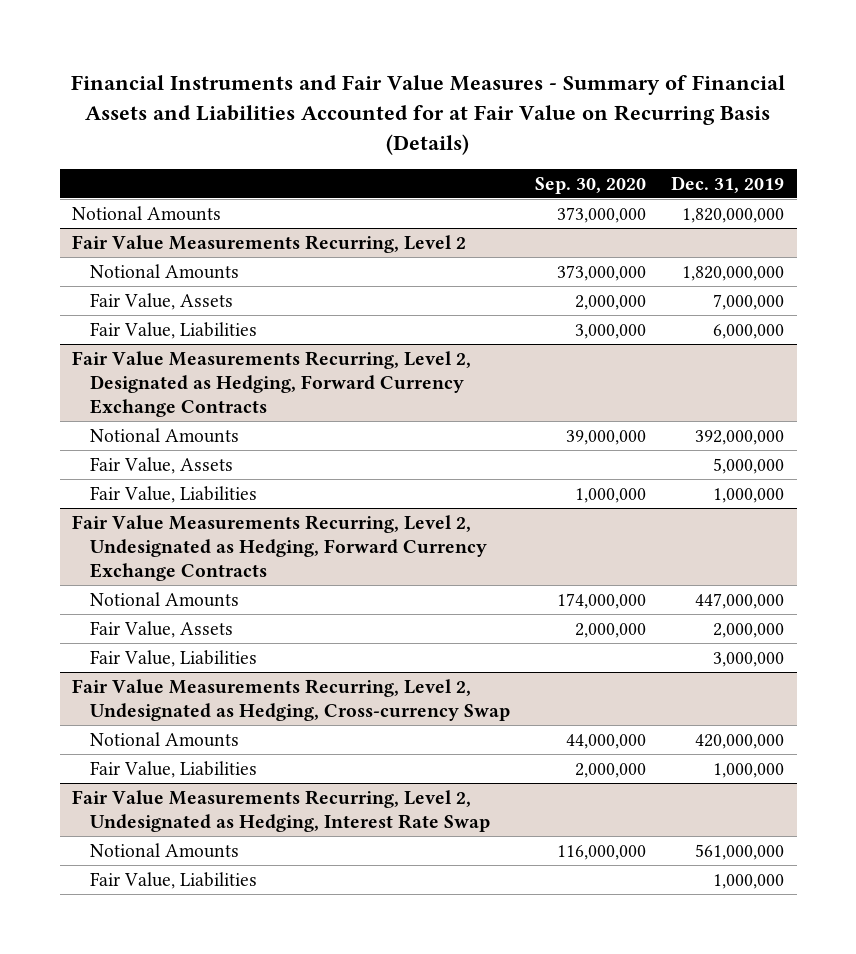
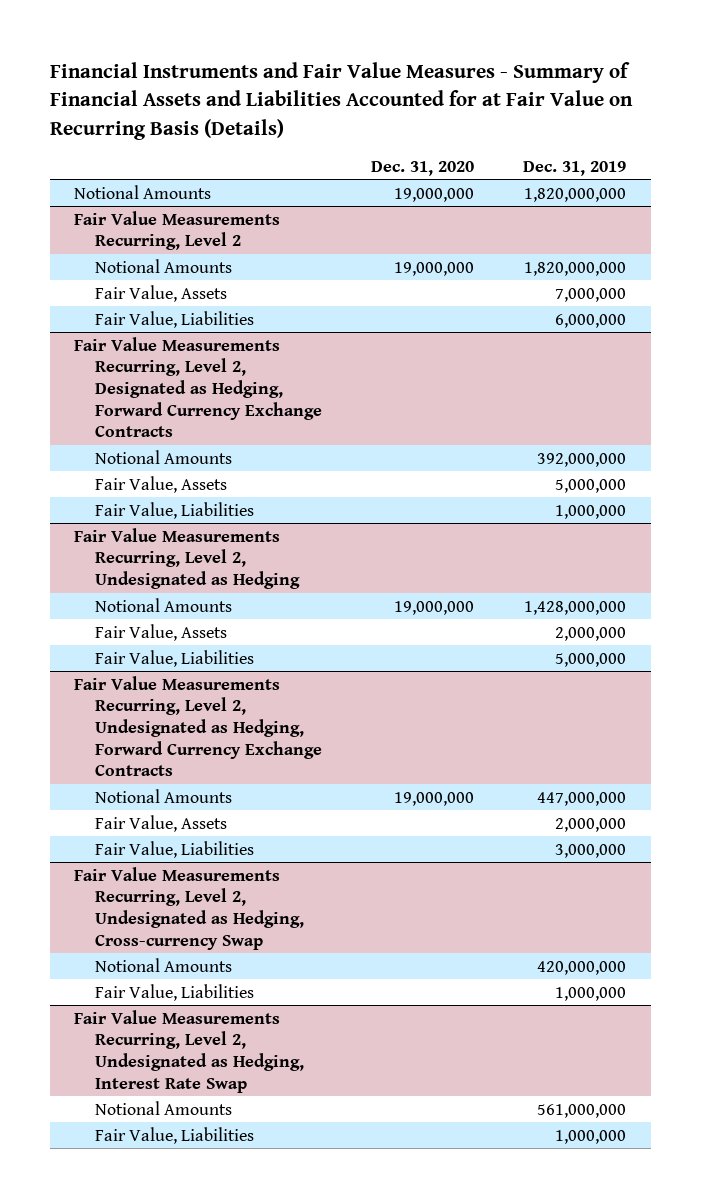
- | Sep. 30, 2020 | Dec. 31, 2019
+ | Dec. 31, 2020 | Dec. 31, 2019
+ Fair Value Measurements Recurring, Level 2, Undesignated as Hedging
+ Notional Amounts | 19,000,000 | 1,428,000,000
+ Fair Value, Assets | | 2,000,000
+ Fair Value, Liabilities | | 5,000,000

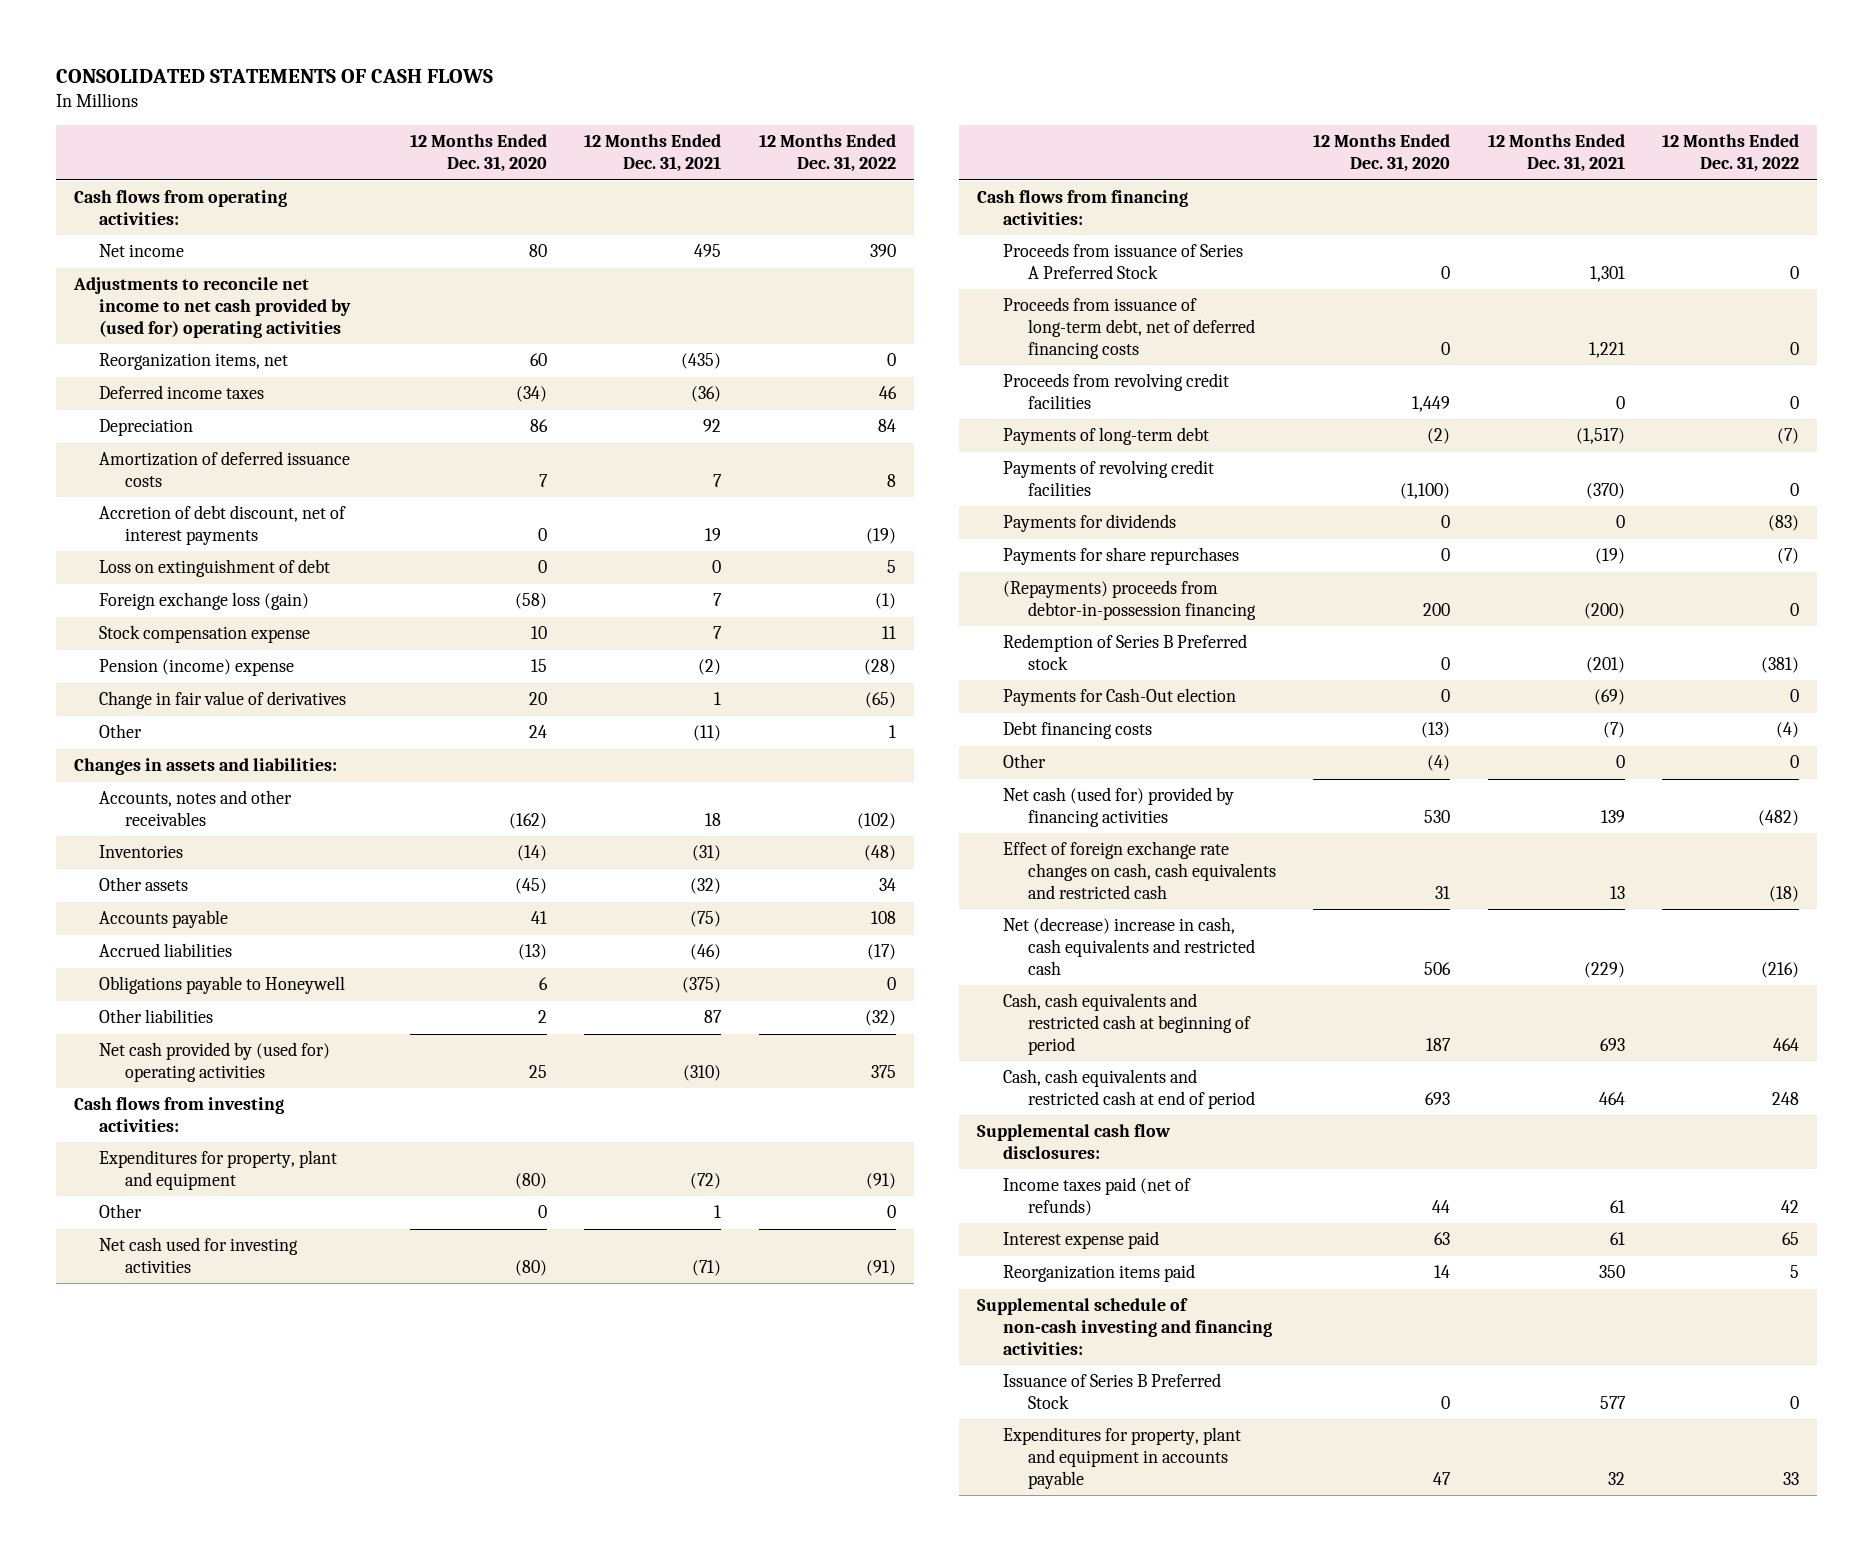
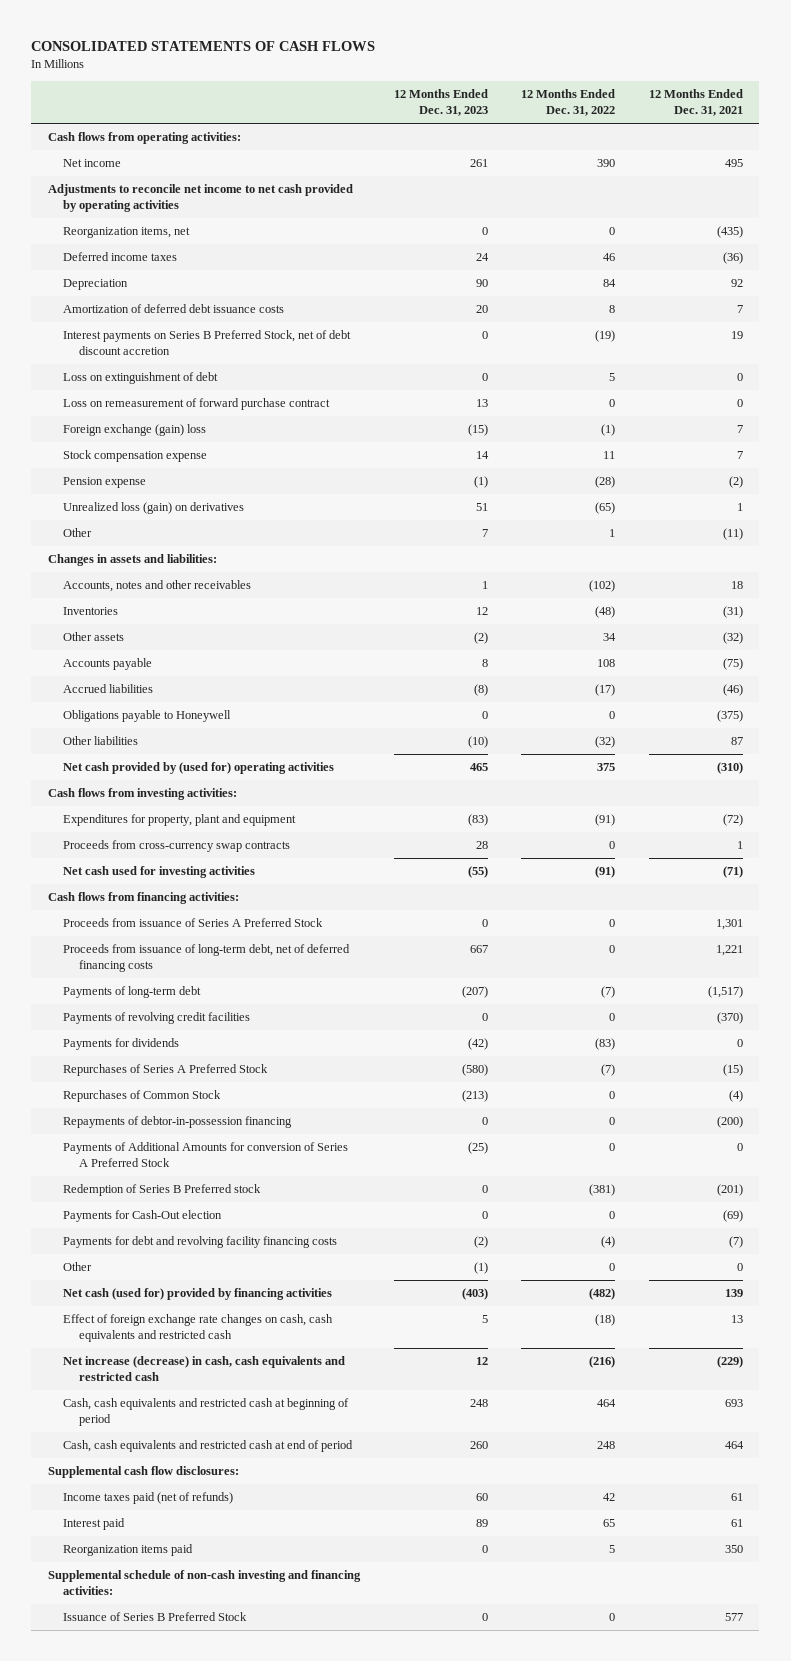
- | 12 Months Ended Dec. 31, 2020 | 12 Months Ended Dec. 31, 2021 | 12 Months Ended Dec. 31, 2022
+ | 12 Months Ended Dec. 31, 2023 | 12 Months Ended Dec. 31, 2022 | 12 Months Ended Dec. 31, 2021
- Adjustments to reconcile net income to net cash provided by (used for) operating activities
+ Adjustments to reconcile net income to net cash provided by operating activities
- Amortization of deferred issuance costs | 7 | 7 | 8
- Accretion of debt discount, net of interest payments | 0 | 19 | (19)
+ Amortization of deferred debt issuance costs | 20 | 8 | 7
+ Interest payments on Series B Preferred Stock, net of debt discount accretion | 0 | (19) | 19
- Foreign exchange loss (gain) | (58) | 7 | (1)
+ Loss on remeasurement of forward purchase contract | 13 | 0 | 0
+ Foreign exchange (gain) loss | (15) | (1) | 7
- Pension (income) expense | 15 | (2) | (28)
- Change in fair value of derivatives | 20 | 1 | (65)
+ Pension expense | (1) | (28) | (2)
+ Unrealized loss (gain) on derivatives | 51 | (65) | 1
- Other | 0 | 1 | 0
+ Proceeds from cross-currency swap contracts | 28 | 0 | 1
- Proceeds from revolving credit facilities | 1,449 | 0 | 0
- Payments for share repurchases | 0 | (19) | (7)
- (Repayments) proceeds from debtor-in-possession financing | 200 | (200) | 0
+ Repurchases of Series A Preferred Stock | (580) | (7) | (15)
+ Repurchases of Common Stock | (213) | 0 | (4)
+ Repayments of debtor-in-possession financing | 0 | 0 | (200)
+ Payments of Additional Amounts for conversion of Series A Preferred Stock | (25) | 0 | 0
- Debt financing costs | (13) | (7) | (4)
+ Payments for debt and revolving facility financing costs | (2) | (4) | (7)
- Net (decrease) increase in cash, cash equivalents and restricted cash | 506 | (229) | (216)
+ Net increase (decrease) in cash, cash equivalents and restricted cash | 12 | (216) | (229)
- Interest expense paid | 63 | 61 | 65
+ Interest paid | 89 | 65 | 61
- Expenditures for property, plant and equipment in accounts payable | 47 | 32 | 33

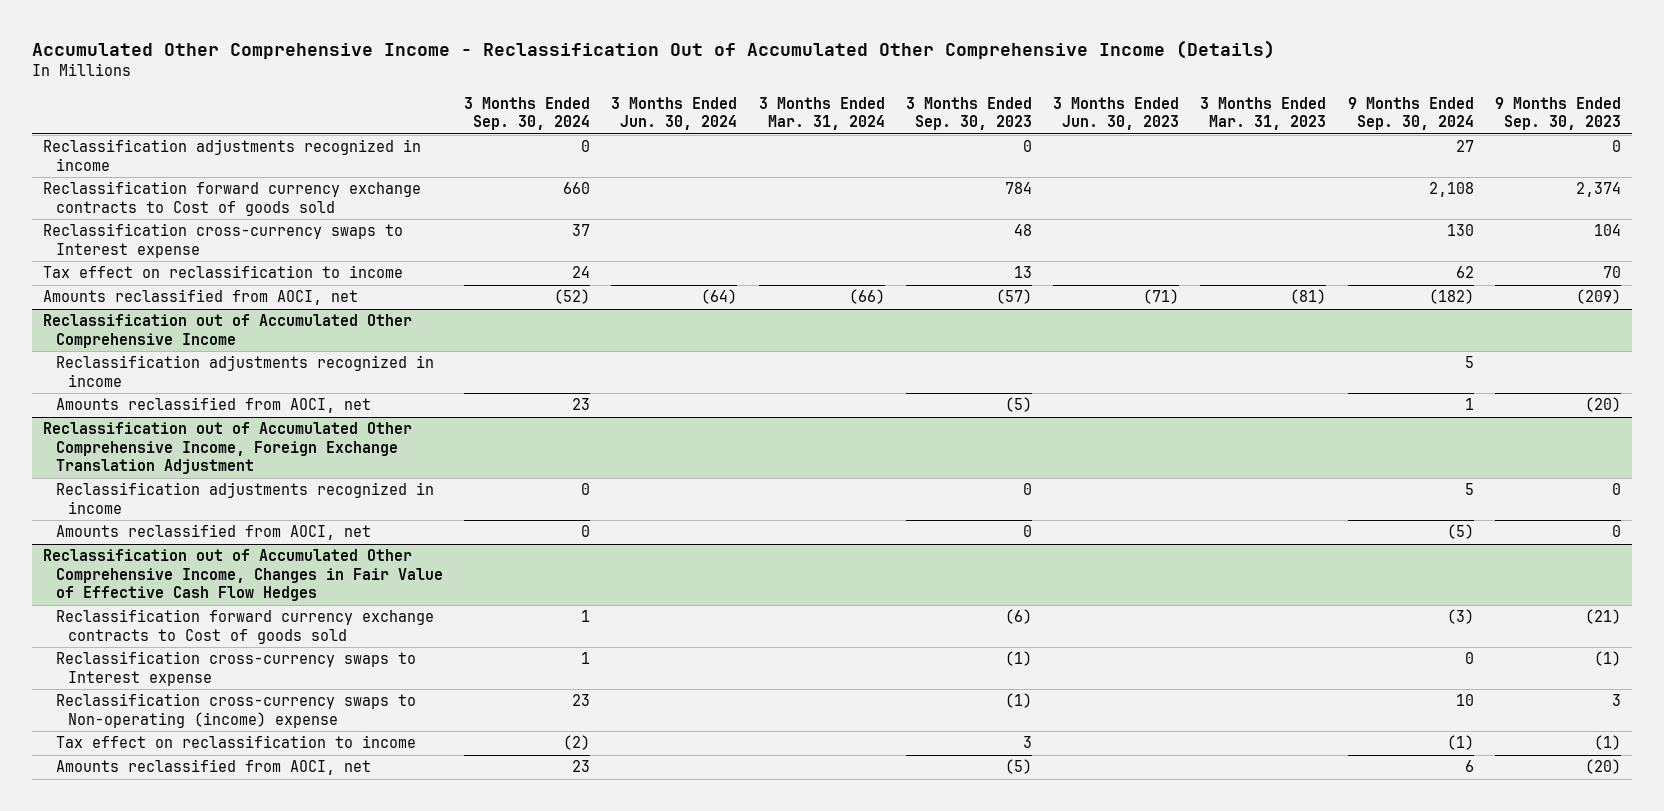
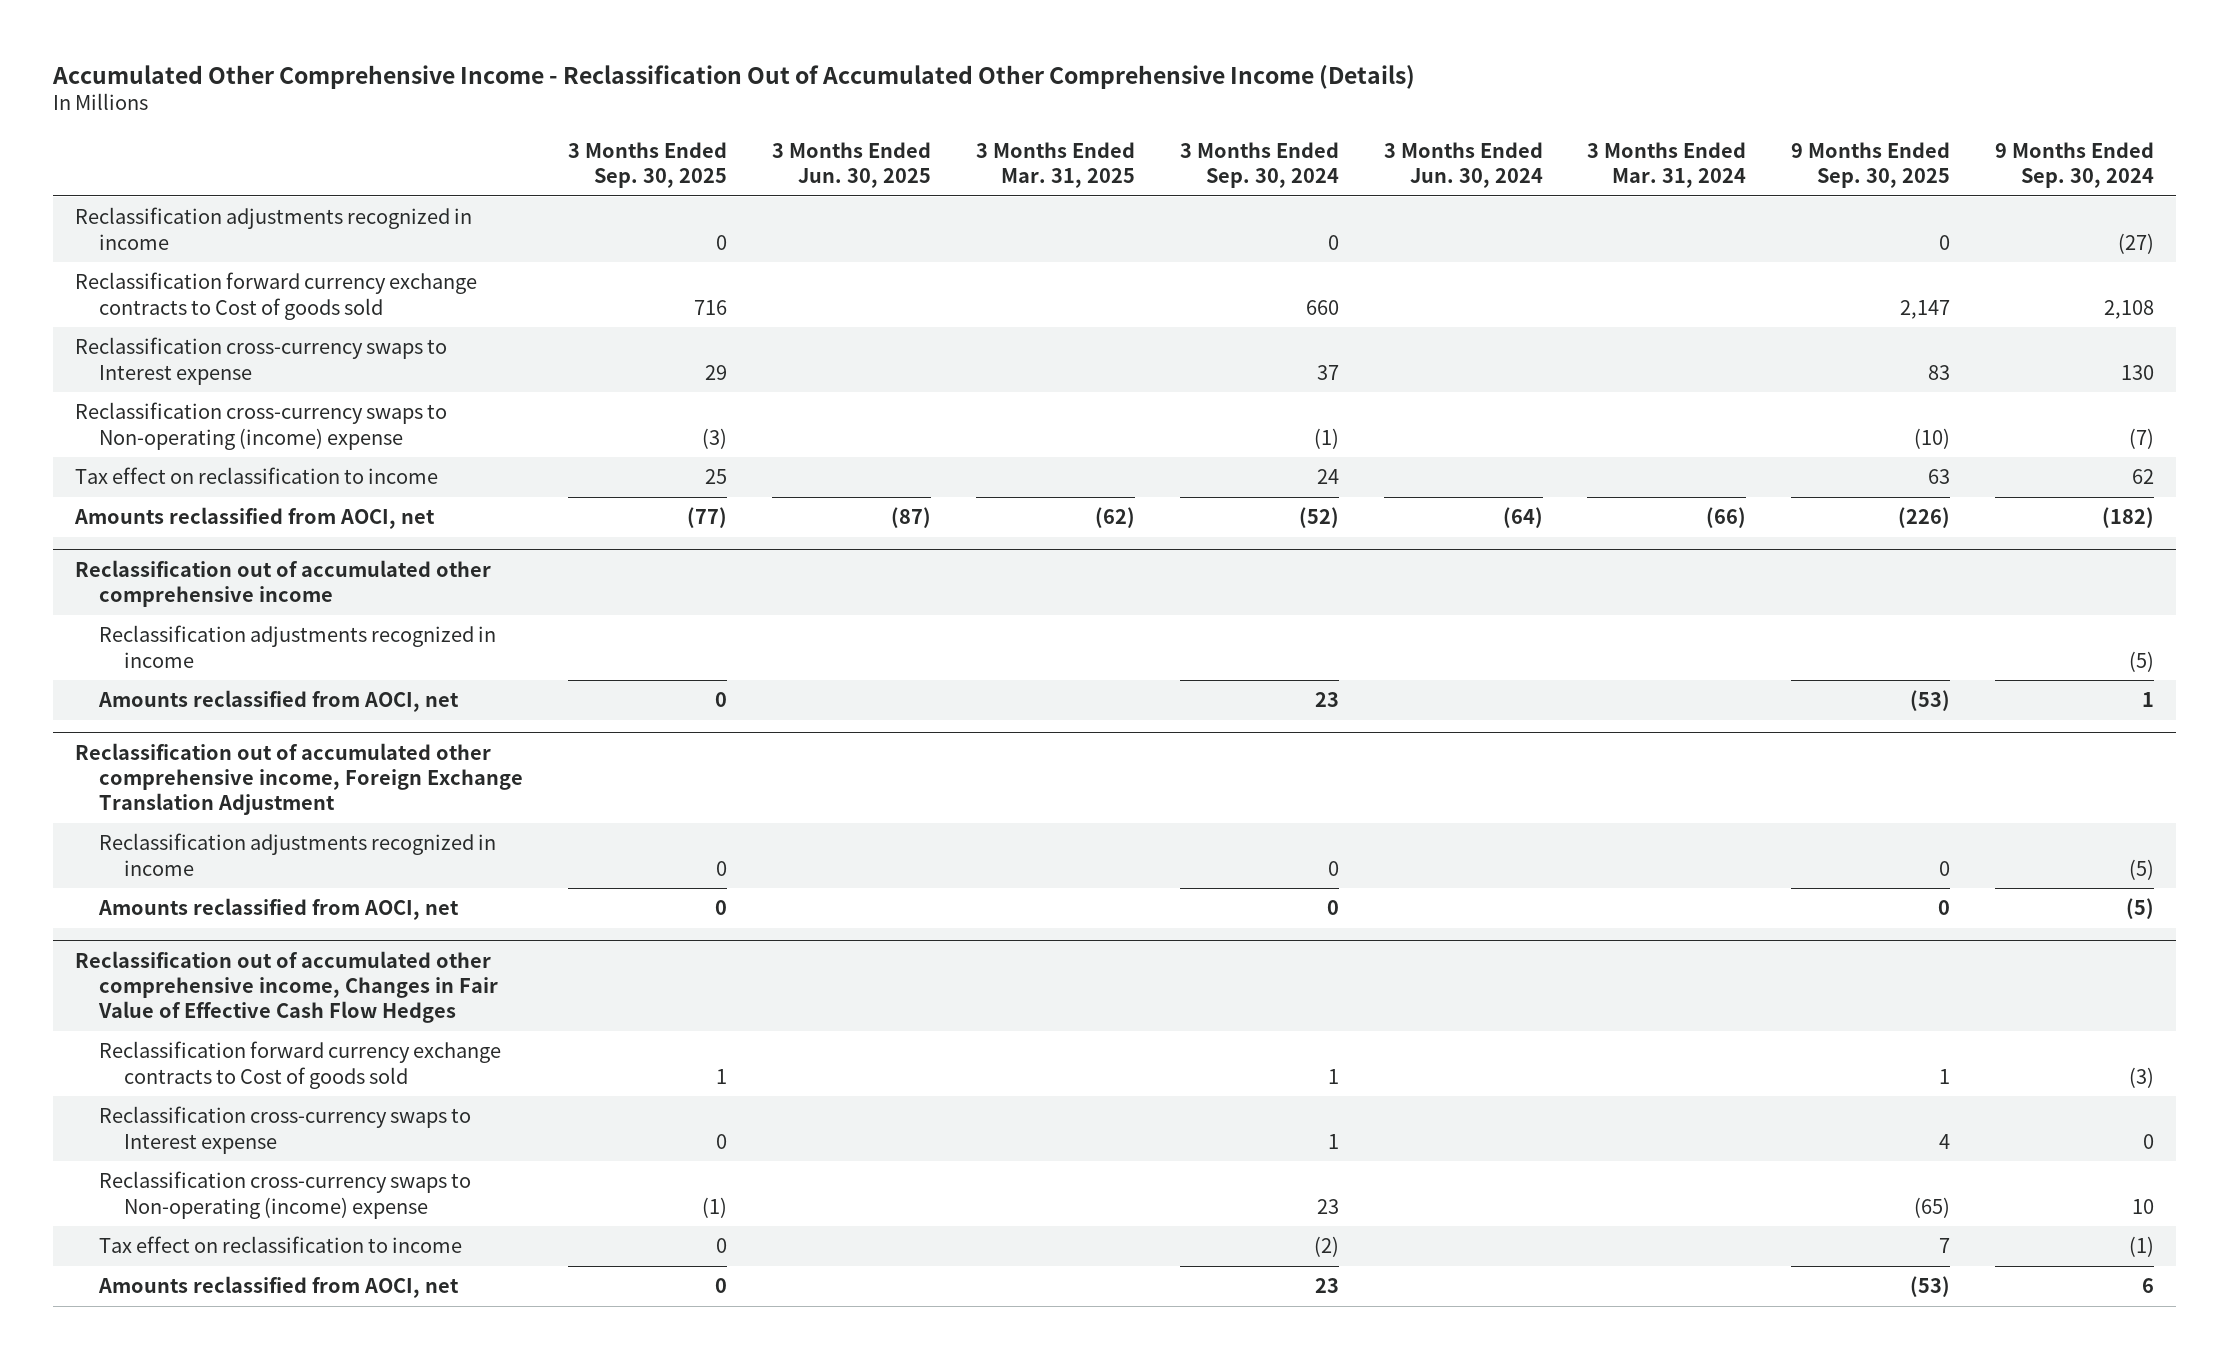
- | 3 Months Ended Sep. 30, 2024 | 3 Months Ended Jun. 30, 2024 | 3 Months Ended Mar. 31, 2024 | 3 Months Ended Sep. 30, 2023 | 3 Months Ended Jun. 30, 2023 | 3 Months Ended Mar. 31, 2023 | 9 Months Ended Sep. 30, 2024 | 9 Months Ended Sep. 30, 2023
+ | 3 Months Ended Sep. 30, 2025 | 3 Months Ended Jun. 30, 2025 | 3 Months Ended Mar. 31, 2025 | 3 Months Ended Sep. 30, 2024 | 3 Months Ended Jun. 30, 2024 | 3 Months Ended Mar. 31, 2024 | 9 Months Ended Sep. 30, 2025 | 9 Months Ended Sep. 30, 2024
- Reclassification adjustments recognized in income | 0 | | | 0 | | | 27 | 0
+ Reclassification adjustments recognized in income | 0 | | | 0 | | | 0 | (27)
+ Reclassification cross-currency swaps to Non-operating (income) expense | (3) | | | (1) | | | (10) | (7)
- Reclassification out of Accumulated Other Comprehensive Income
- Reclassification adjustments recognized in income | | | | | | | 5 |
+ Reclassification out of accumulated other comprehensive income
+ Reclassification adjustments recognized in income | | | | | | | | (5)
- Reclassification out of Accumulated Other Comprehensive Income, Foreign Exchange Translation Adjustment
- Reclassification adjustments recognized in income | 0 | | | 0 | | | 5 | 0
+ Reclassification out of accumulated other comprehensive income, Foreign Exchange Translation Adjustment
+ Reclassification adjustments recognized in income | 0 | | | 0 | | | 0 | (5)
- Reclassification out of Accumulated Other Comprehensive Income, Changes in Fair Value of Effective Cash Flow Hedges
+ Reclassification out of accumulated other comprehensive income, Changes in Fair Value of Effective Cash Flow Hedges

